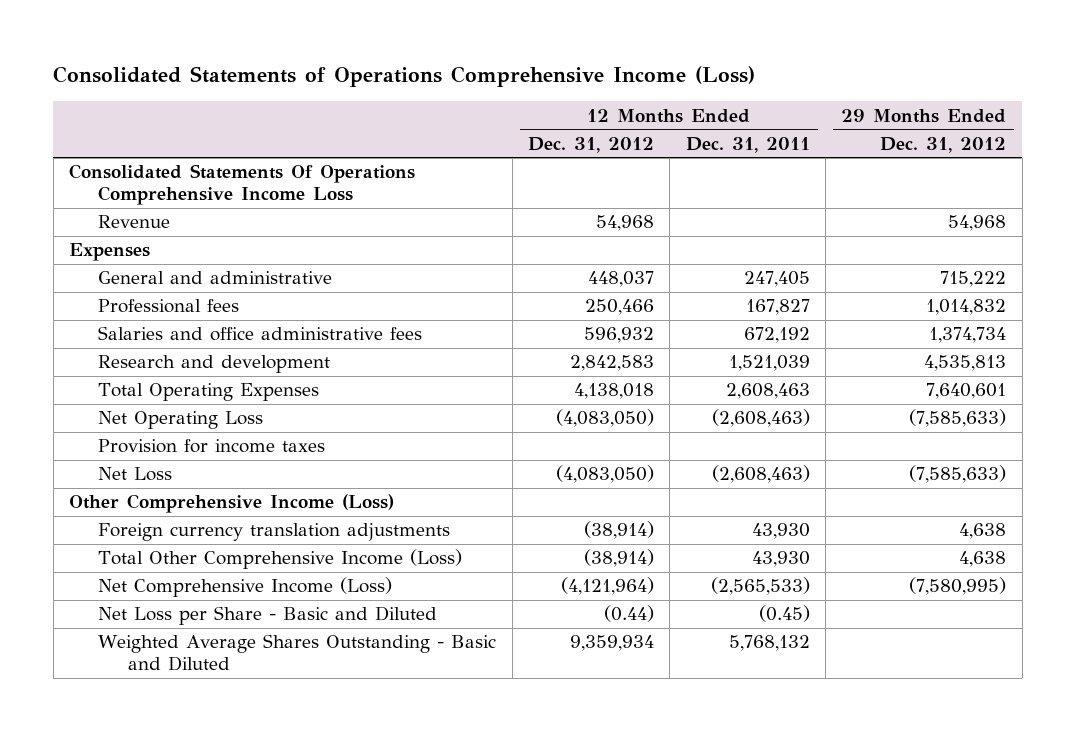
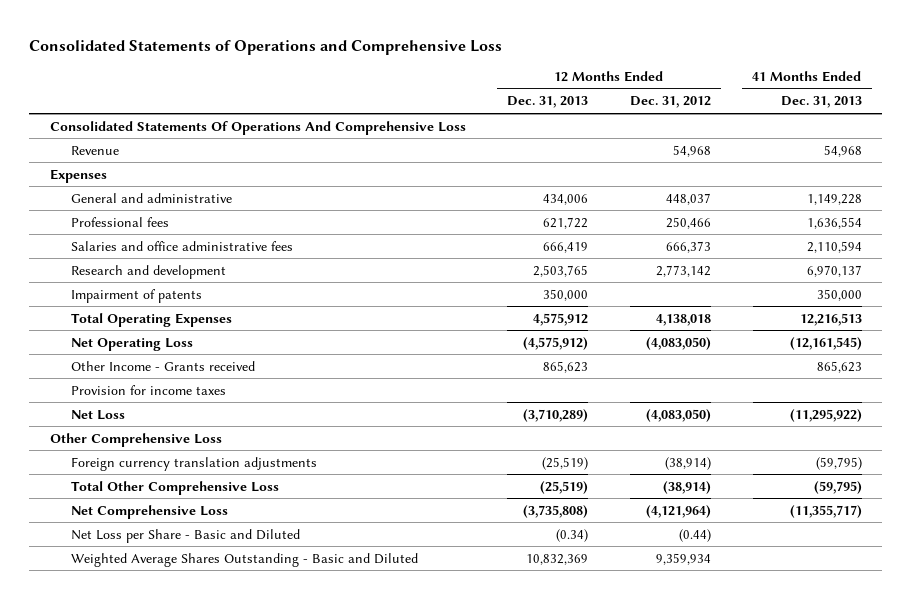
- Consolidated Statements of Operations Comprehensive Income (Loss)
+ Consolidated Statements of Operations and Comprehensive Loss
- | 12 Months Ended Dec. 31, 2012 | 12 Months Ended Dec. 31, 2011 | 29 Months Ended Dec. 31, 2012
+ | 12 Months Ended Dec. 31, 2013 | 12 Months Ended Dec. 31, 2012 | 41 Months Ended Dec. 31, 2013
- Consolidated Statements Of Operations Comprehensive Income Loss
+ Consolidated Statements Of Operations And Comprehensive Loss
- Salaries and office administrative fees | 596,932 | 672,192 | 1,374,734
- Research and development | 2,842,583 | 1,521,039 | 4,535,813
+ Salaries and office administrative fees | 666,419 | 666,373 | 2,110,594
+ Research and development | 2,503,765 | 2,773,142 | 6,970,137
+ Impairment of patents | 350,000 | | 350,000
+ Other Income - Grants received | 865,623 | | 865,623
- Other Comprehensive Income (Loss)
+ Other Comprehensive Loss
- Total Other Comprehensive Income (Loss) | (38,914) | 43,930 | 4,638
- Net Comprehensive Income (Loss) | (4,121,964) | (2,565,533) | (7,580,995)
+ Total Other Comprehensive Loss | (25,519) | (38,914) | (59,795)
+ Net Comprehensive Loss | (3,735,808) | (4,121,964) | (11,355,717)

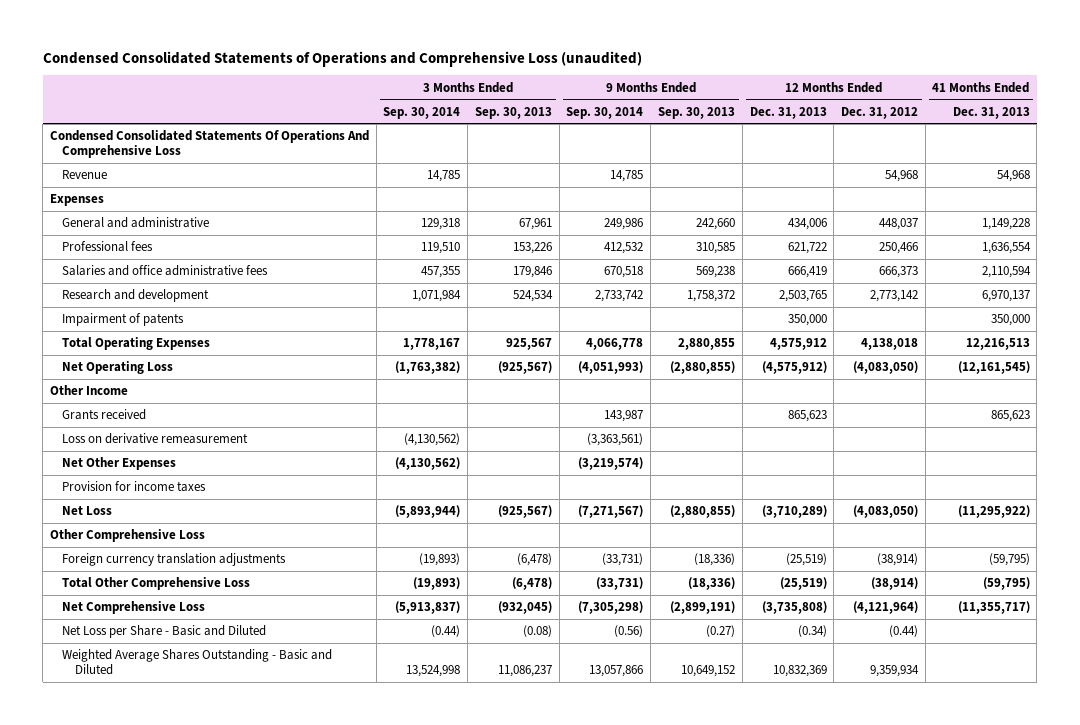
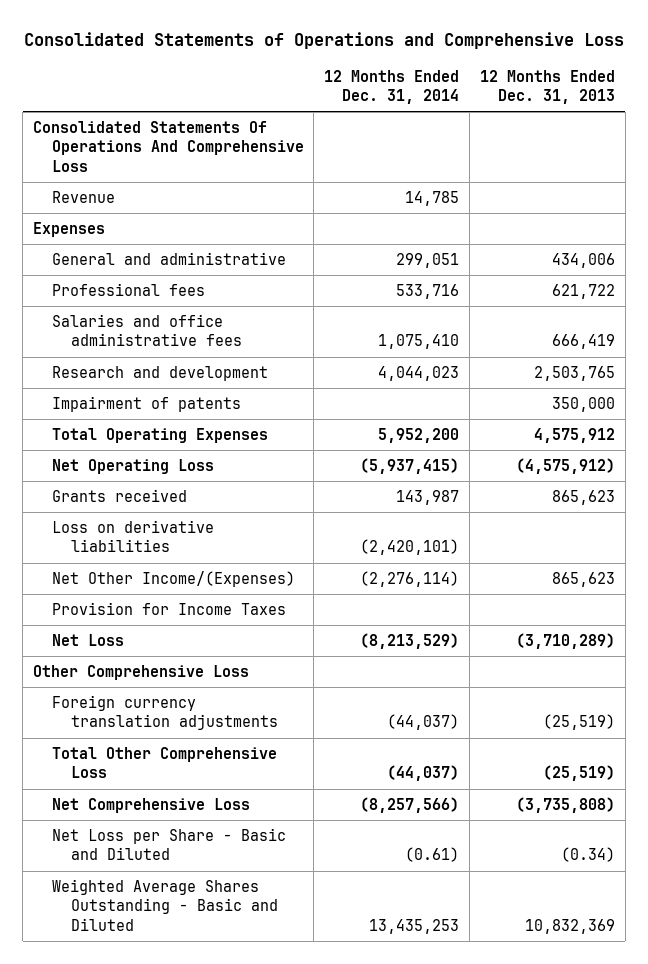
- Condensed Consolidated Statements of Operations and Comprehensive Loss (unaudited)
+ Consolidated Statements of Operations and Comprehensive Loss
- | 3 Months Ended Sep. 30, 2014 | 3 Months Ended Sep. 30, 2013 | 9 Months Ended Sep. 30, 2014 | 9 Months Ended Sep. 30, 2013 | 12 Months Ended Dec. 31, 2013 | 12 Months Ended Dec. 31, 2012 | 41 Months Ended Dec. 31, 2013
+ | 12 Months Ended Dec. 31, 2014 | 12 Months Ended Dec. 31, 2013
- Condensed Consolidated Statements Of Operations And Comprehensive Loss
+ Consolidated Statements Of Operations And Comprehensive Loss
- Other Income
- Loss on derivative remeasurement | (4,130,562) | | (3,363,561) | | | |
- Net Other Expenses | (4,130,562) | | (3,219,574) | | | |
- Provision for income taxes
+ Loss on derivative liabilities | (2,420,101) |
+ Net Other Income/(Expenses) | (2,276,114) | 865,623
+ Provision for Income Taxes

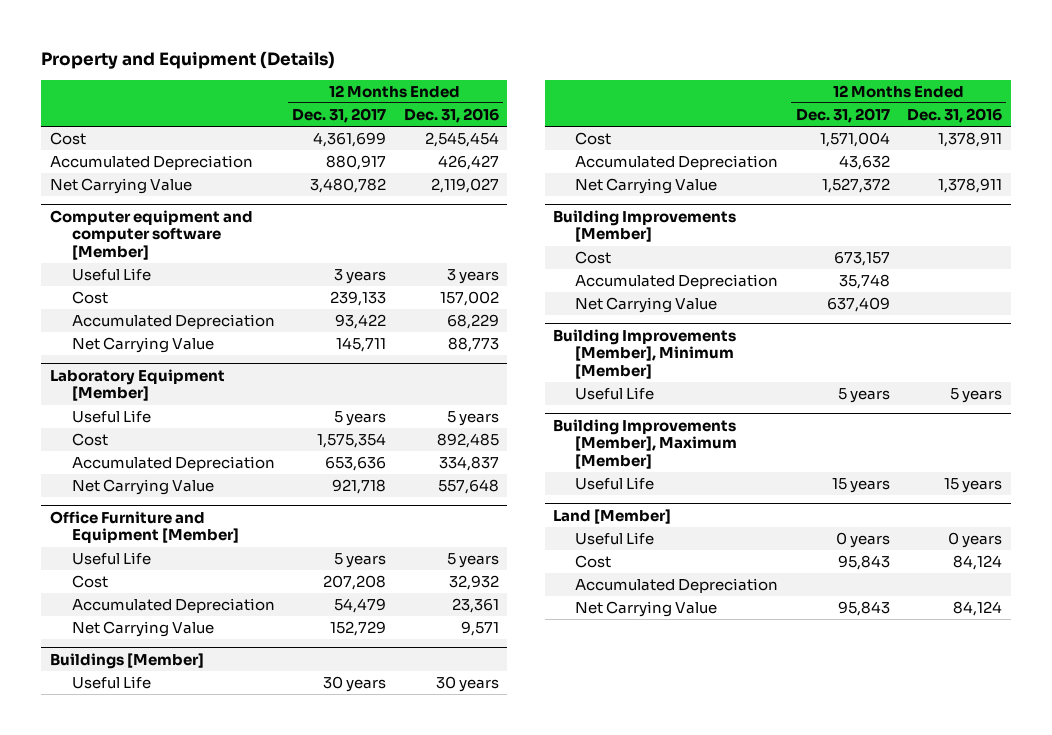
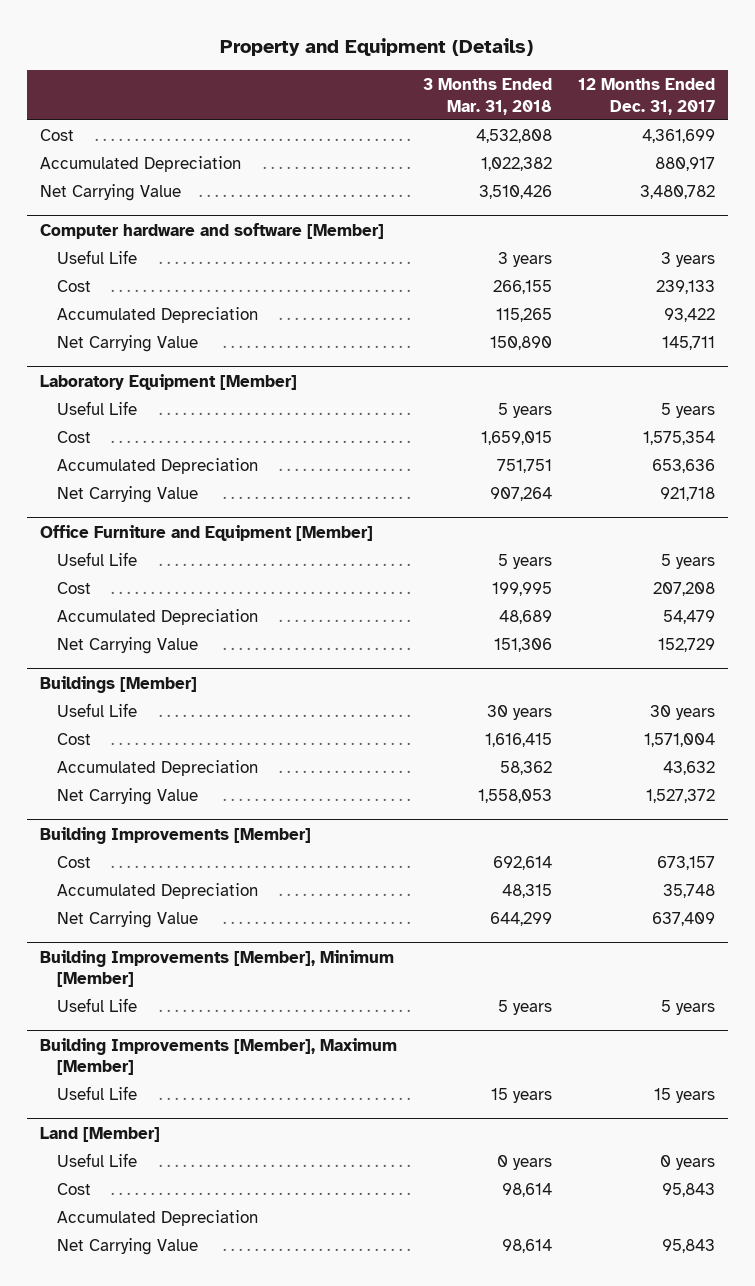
- | 12 Months Ended Dec. 31, 2017 | 12 Months Ended Dec. 31, 2016
+ | 3 Months Ended Mar. 31, 2018 | 12 Months Ended Dec. 31, 2017
- Computer equipment and computer software [Member]
+ Computer hardware and software [Member]

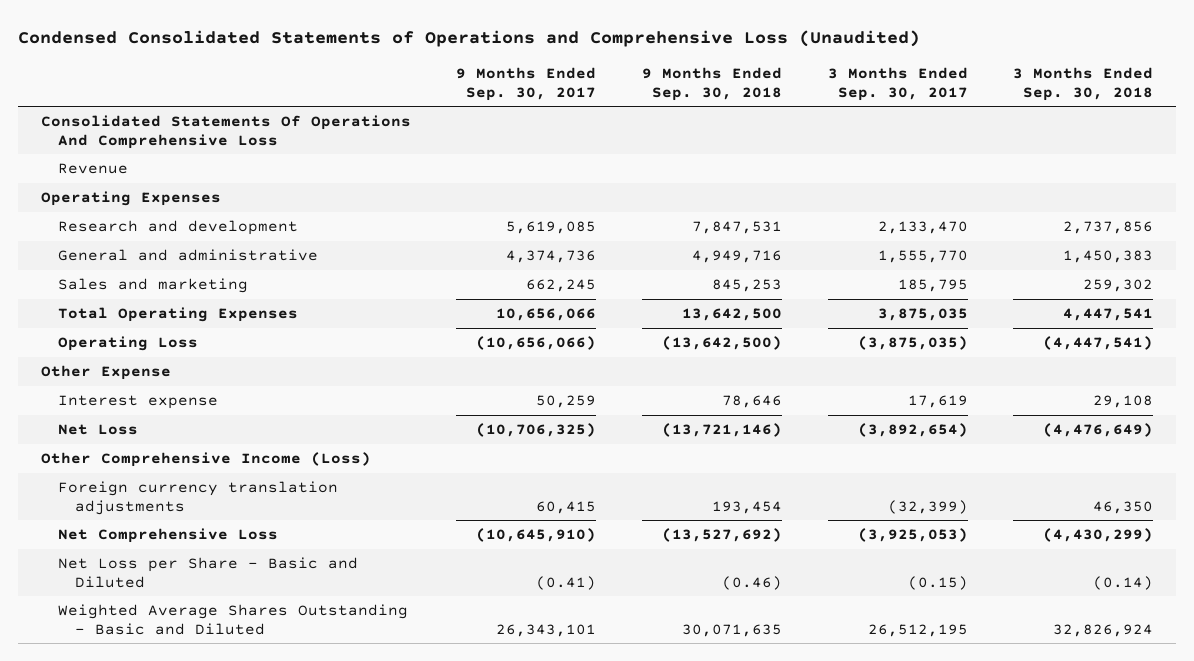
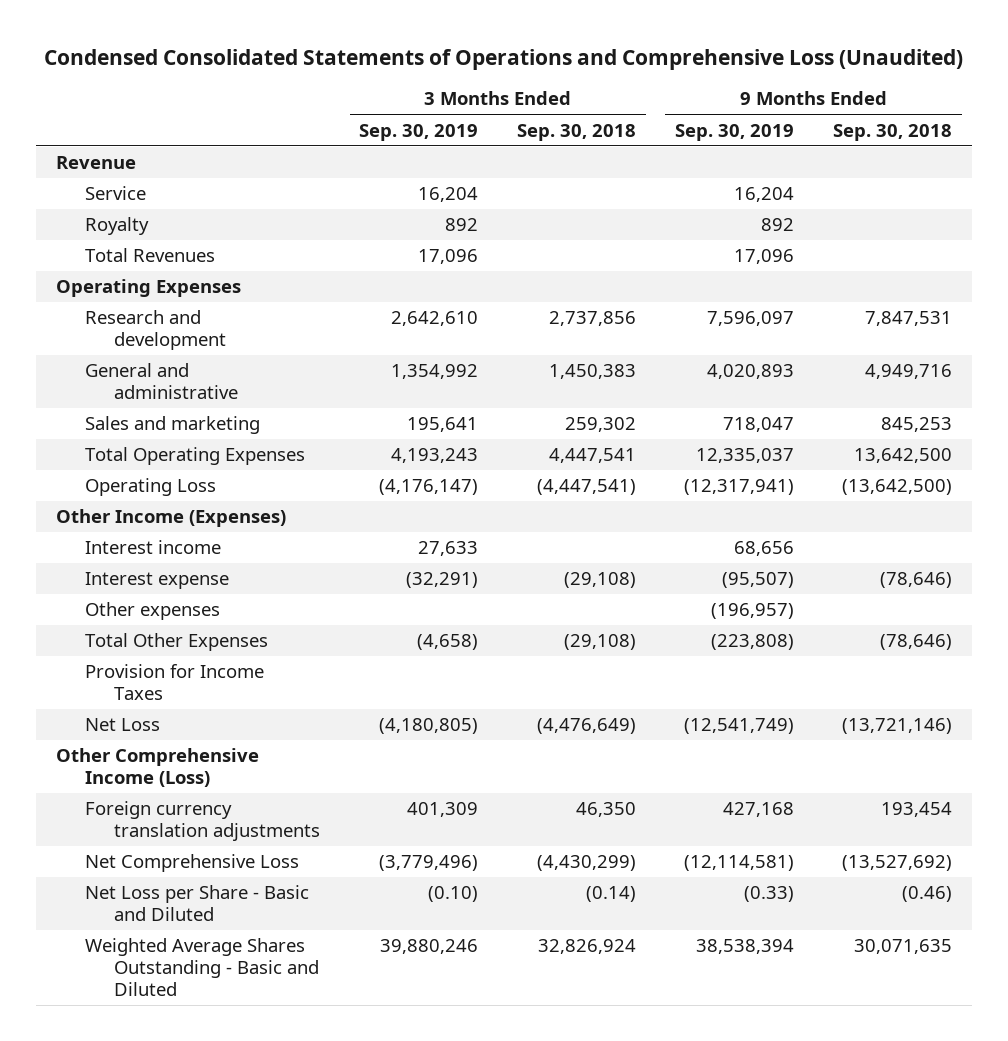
- | 9 Months Ended Sep. 30, 2017 | 9 Months Ended Sep. 30, 2018 | 3 Months Ended Sep. 30, 2017 | 3 Months Ended Sep. 30, 2018
+ | 3 Months Ended Sep. 30, 2019 | 3 Months Ended Sep. 30, 2018 | 9 Months Ended Sep. 30, 2019 | 9 Months Ended Sep. 30, 2018
- Consolidated Statements Of Operations And Comprehensive Loss
+ Service | 16,204 | | 16,204 |
+ Royalty | 892 | | 892 |
+ Total Revenues | 17,096 | | 17,096 |
- Other Expense
- Interest expense | 50,259 | 78,646 | 17,619 | 29,108
+ Other Income (Expenses)
+ Interest income | 27,633 | | 68,656 |
+ Interest expense | (32,291) | (29,108) | (95,507) | (78,646)
+ Other expenses | | | (196,957) |
+ Total Other Expenses | (4,658) | (29,108) | (223,808) | (78,646)
+ Provision for Income Taxes

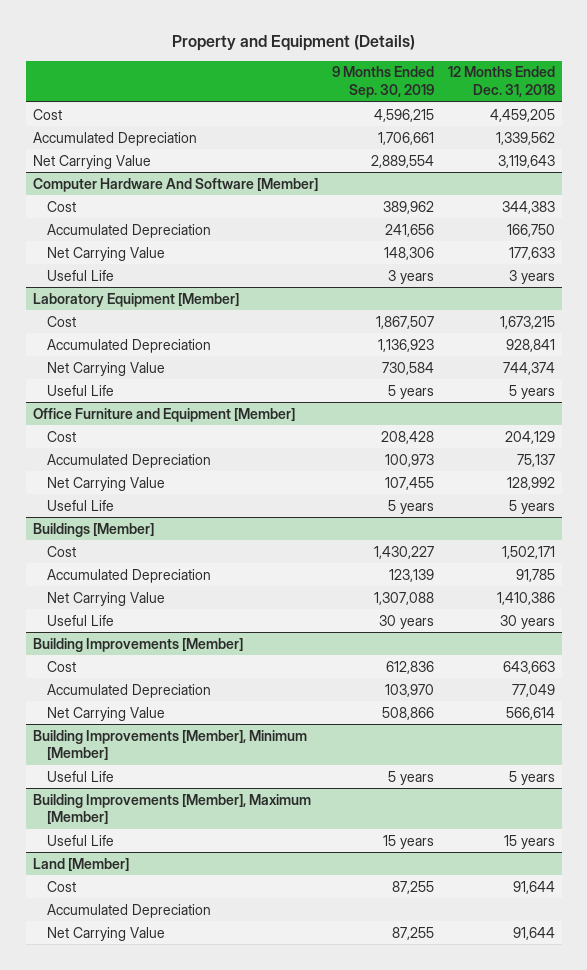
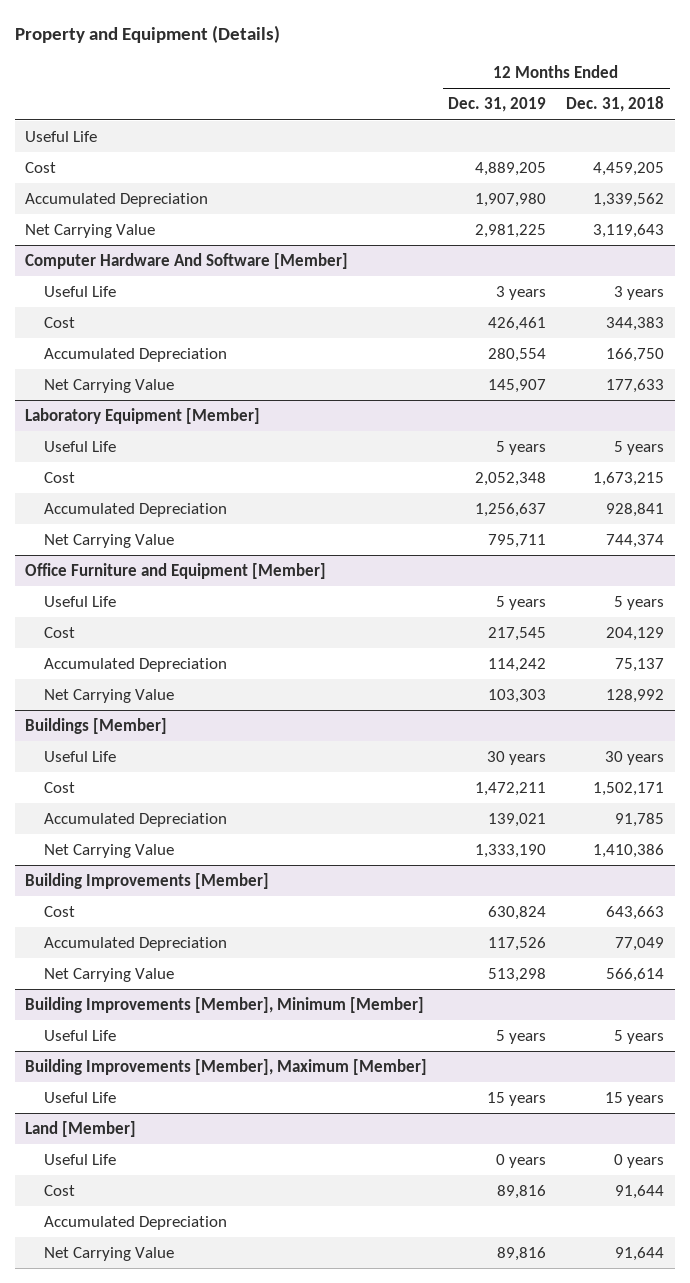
- | 9 Months Ended Sep. 30, 2019 | 12 Months Ended Dec. 31, 2018
+ | 12 Months Ended Dec. 31, 2019 | 12 Months Ended Dec. 31, 2018
+ Useful Life
@ Computer Hardware And Software [Member]
moved up: Useful Life | 3 years | 3 years
@ Laboratory Equipment [Member]
moved up: Useful Life | 5 years | 5 years
@ Office Furniture and Equipment [Member]
moved up: Useful Life | 5 years | 5 years
@ Buildings [Member]
moved up: Useful Life | 30 years | 30 years
@ Land [Member]
+ Useful Life | 0 years | 0 years

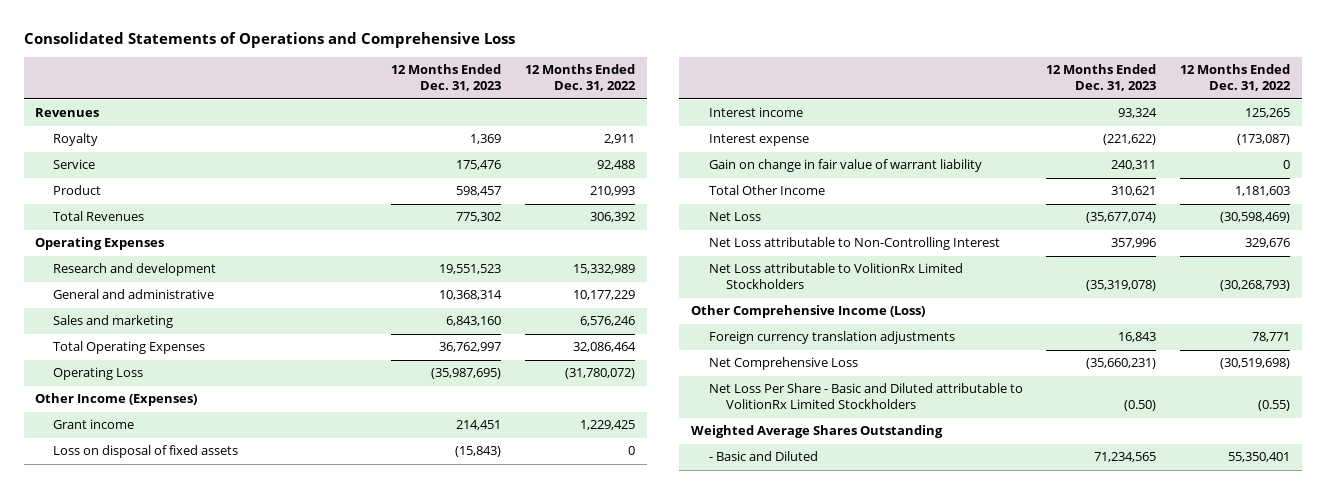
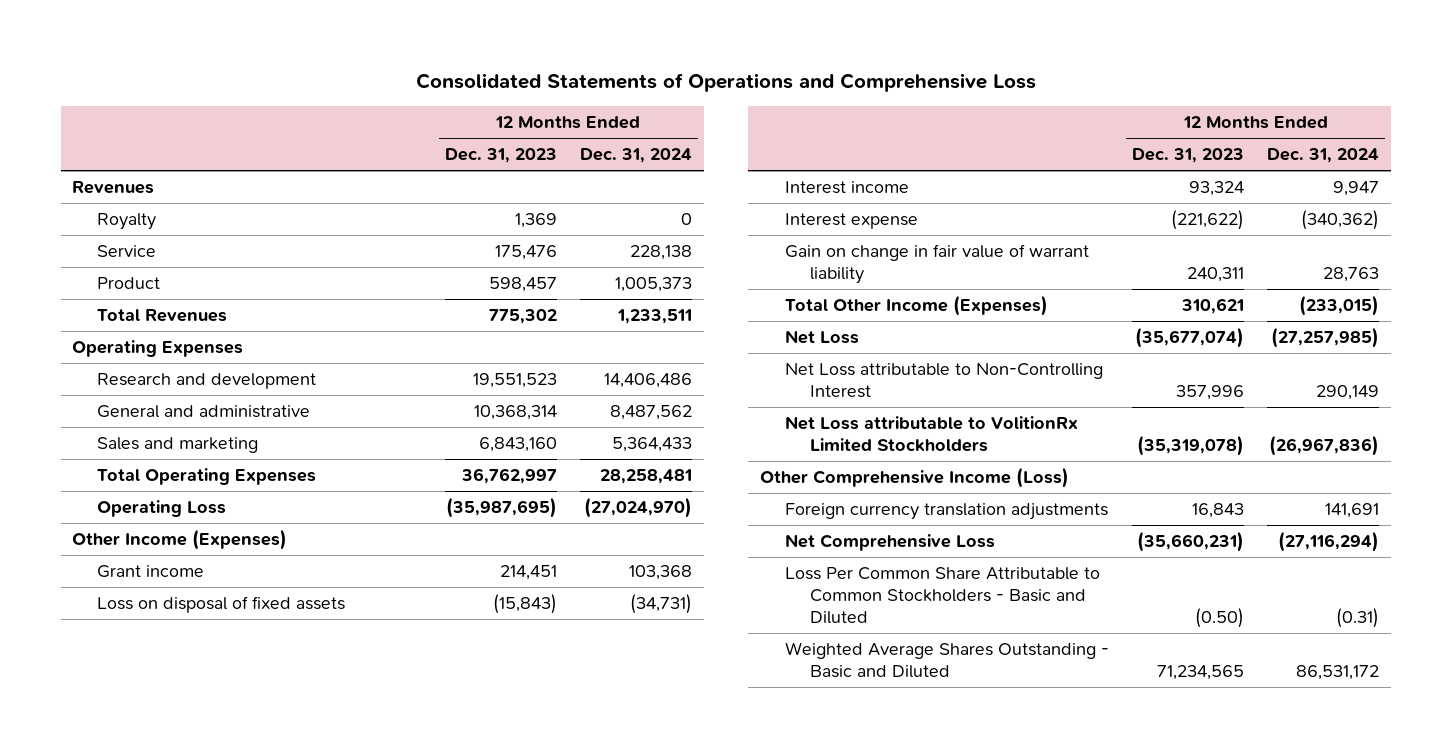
- | 12 Months Ended Dec. 31, 2023 | 12 Months Ended Dec. 31, 2022
+ | 12 Months Ended Dec. 31, 2023 | 12 Months Ended Dec. 31, 2024
- Total Other Income | 310,621 | 1,181,603
+ Total Other Income (Expenses) | 310,621 | (233,015)
- Net Loss Per Share - Basic and Diluted attributable to VolitionRx Limited Stockholders | (0.50) | (0.55)
- Weighted Average Shares Outstanding
- - Basic and Diluted | 71,234,565 | 55,350,401
+ Loss Per Common Share Attributable to Common Stockholders - Basic and Diluted | (0.50) | (0.31)
+ Weighted Average Shares Outstanding - Basic and Diluted | 71,234,565 | 86,531,172

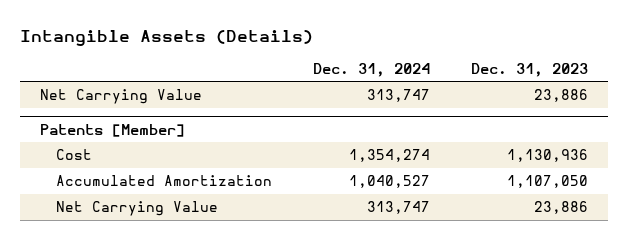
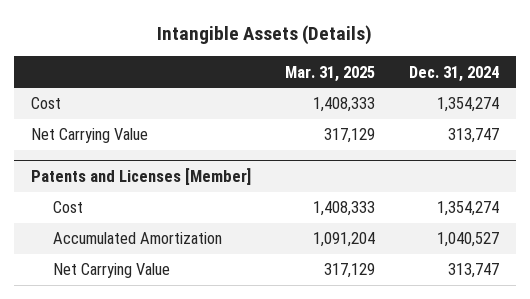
- | Dec. 31, 2024 | Dec. 31, 2023
+ | Mar. 31, 2025 | Dec. 31, 2024
+ Cost | 1,408,333 | 1,354,274
- Patents [Member]
+ Patents and Licenses [Member]

